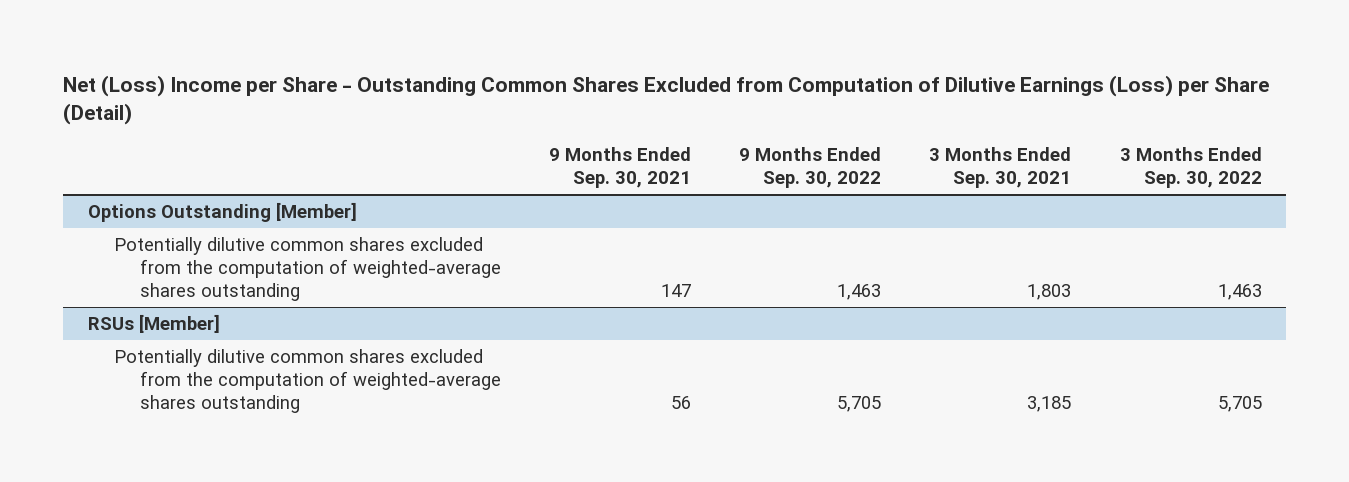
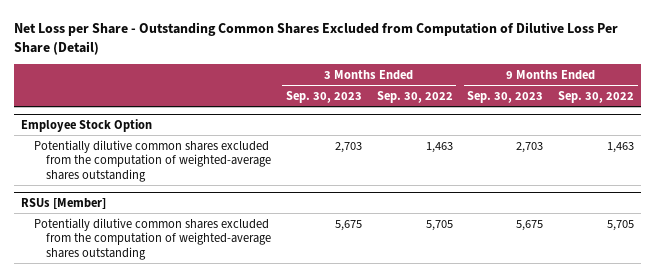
- Net (Loss) Income per Share - Outstanding Common Shares Excluded from Computation of Dilutive Earnings (Loss) per Share (Detail)
+ Net Loss per Share - Outstanding Common Shares Excluded from Computation of Dilutive Loss Per Share (Detail)
- | 9 Months Ended Sep. 30, 2021 | 9 Months Ended Sep. 30, 2022 | 3 Months Ended Sep. 30, 2021 | 3 Months Ended Sep. 30, 2022
+ | 3 Months Ended Sep. 30, 2023 | 3 Months Ended Sep. 30, 2022 | 9 Months Ended Sep. 30, 2023 | 9 Months Ended Sep. 30, 2022
- Options Outstanding [Member]
+ Employee Stock Option

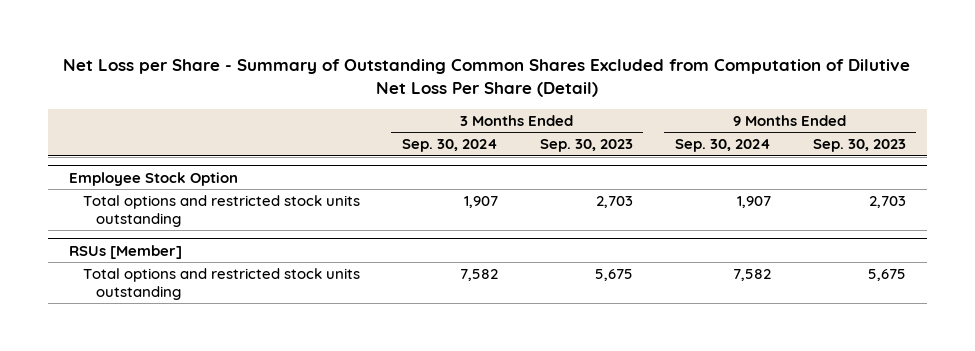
- Net Loss per Share - Outstanding Common Shares Excluded from Computation of Dilutive Loss Per Share (Detail)
+ Net Loss per Share - Summary of Outstanding Common Shares Excluded from Computation of Dilutive Net Loss Per Share (Detail)
- | 3 Months Ended Sep. 30, 2023 | 3 Months Ended Sep. 30, 2022 | 9 Months Ended Sep. 30, 2023 | 9 Months Ended Sep. 30, 2022
+ | 3 Months Ended Sep. 30, 2024 | 3 Months Ended Sep. 30, 2023 | 9 Months Ended Sep. 30, 2024 | 9 Months Ended Sep. 30, 2023
@ Employee Stock Option
- Potentially dilutive common shares excluded from the computation of weighted-average shares outstanding | 2,703 | 1,463 | 2,703 | 1,463
+ Total options and restricted stock units outstanding | 1,907 | 2,703 | 1,907 | 2,703
@ RSUs [Member]
- Potentially dilutive common shares excluded from the computation of weighted-average shares outstanding | 5,675 | 5,705 | 5,675 | 5,705
+ Total options and restricted stock units outstanding | 7,582 | 5,675 | 7,582 | 5,675

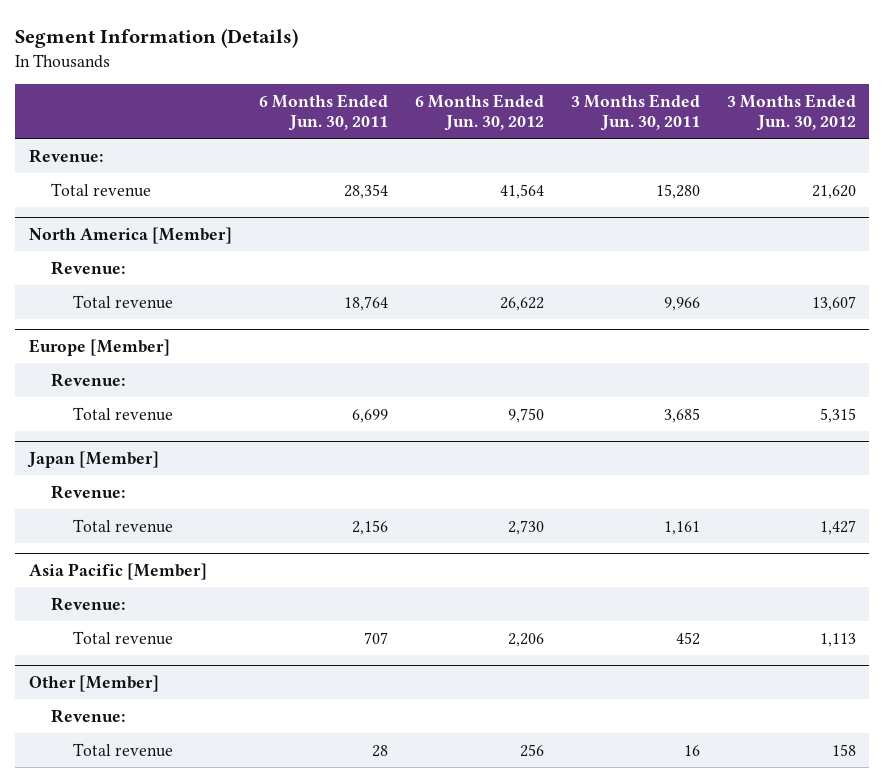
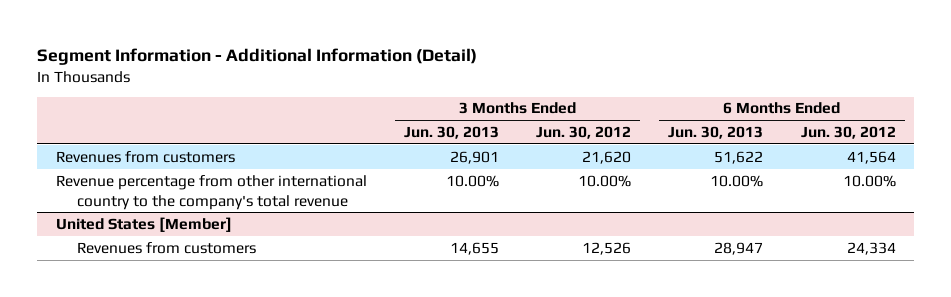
- Segment Information (Details)
+ Segment Information - Additional Information (Detail)
- | 6 Months Ended Jun. 30, 2011 | 6 Months Ended Jun. 30, 2012 | 3 Months Ended Jun. 30, 2011 | 3 Months Ended Jun. 30, 2012
+ | 3 Months Ended Jun. 30, 2013 | 3 Months Ended Jun. 30, 2012 | 6 Months Ended Jun. 30, 2013 | 6 Months Ended Jun. 30, 2012
- Revenue:
- Total revenue | 28,354 | 41,564 | 15,280 | 21,620
- North America [Member]
- Revenue:
- Total revenue | 18,764 | 26,622 | 9,966 | 13,607
- Europe [Member]
- Revenue:
- Total revenue | 6,699 | 9,750 | 3,685 | 5,315
- Japan [Member]
- Revenue:
- Total revenue | 2,156 | 2,730 | 1,161 | 1,427
- Asia Pacific [Member]
- Revenue:
- Total revenue | 707 | 2,206 | 452 | 1,113
- Other [Member]
- Revenue:
- Total revenue | 28 | 256 | 16 | 158
+ Revenues from customers | 26,901 | 21,620 | 51,622 | 41,564
+ Revenue percentage from other international country to the company's total revenue | 10.00% | 10.00% | 10.00% | 10.00%
+ United States [Member]
+ Revenues from customers | 14,655 | 12,526 | 28,947 | 24,334

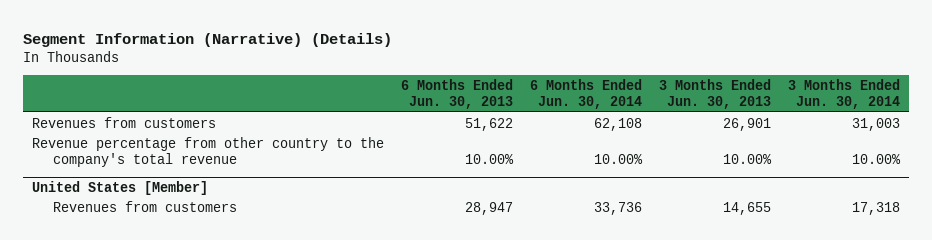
- Segment Information - Additional Information (Detail)
+ Segment Information (Narrative) (Details)
- | 3 Months Ended Jun. 30, 2013 | 3 Months Ended Jun. 30, 2012 | 6 Months Ended Jun. 30, 2013 | 6 Months Ended Jun. 30, 2012
+ | 6 Months Ended Jun. 30, 2013 | 6 Months Ended Jun. 30, 2014 | 3 Months Ended Jun. 30, 2013 | 3 Months Ended Jun. 30, 2014
- Revenue percentage from other international country to the company's total revenue | 10.00% | 10.00% | 10.00% | 10.00%
+ Revenue percentage from other country to the company's total revenue | 10.00% | 10.00% | 10.00% | 10.00%

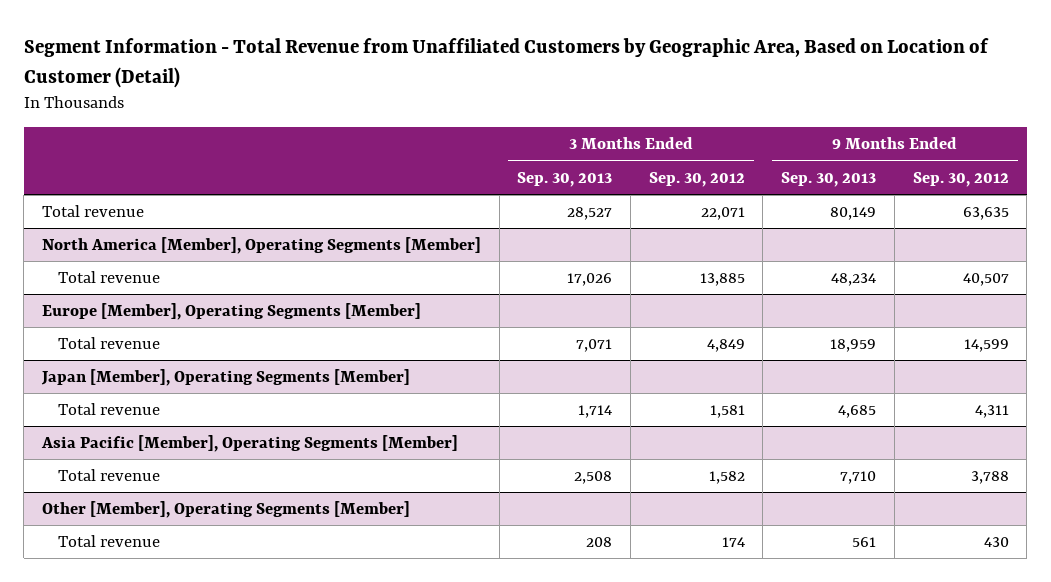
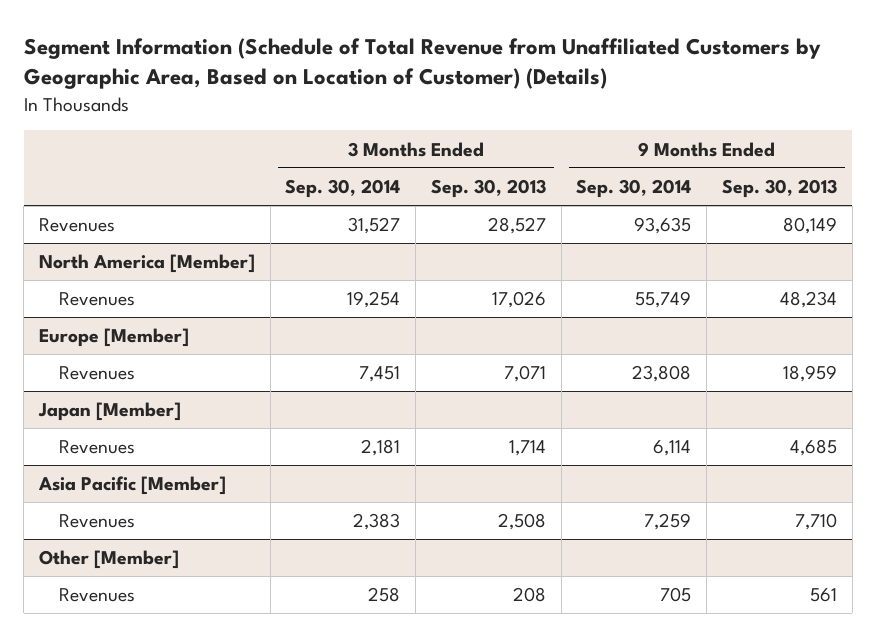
- Segment Information - Total Revenue from Unaffiliated Customers by Geographic Area, Based on Location of Customer (Detail)
+ Segment Information (Schedule of Total Revenue from Unaffiliated Customers by Geographic Area, Based on Location of Customer) (Details)
- | 3 Months Ended Sep. 30, 2013 | 3 Months Ended Sep. 30, 2012 | 9 Months Ended Sep. 30, 2013 | 9 Months Ended Sep. 30, 2012
+ | 3 Months Ended Sep. 30, 2014 | 3 Months Ended Sep. 30, 2013 | 9 Months Ended Sep. 30, 2014 | 9 Months Ended Sep. 30, 2013
- Total revenue | 28,527 | 22,071 | 80,149 | 63,635
- North America [Member], Operating Segments [Member]
- Total revenue | 17,026 | 13,885 | 48,234 | 40,507
- Europe [Member], Operating Segments [Member]
- Total revenue | 7,071 | 4,849 | 18,959 | 14,599
- Japan [Member], Operating Segments [Member]
- Total revenue | 1,714 | 1,581 | 4,685 | 4,311
- Asia Pacific [Member], Operating Segments [Member]
- Total revenue | 2,508 | 1,582 | 7,710 | 3,788
- Other [Member], Operating Segments [Member]
- Total revenue | 208 | 174 | 561 | 430
+ Revenues | 31,527 | 28,527 | 93,635 | 80,149
+ North America [Member]
+ Revenues | 19,254 | 17,026 | 55,749 | 48,234
+ Europe [Member]
+ Revenues | 7,451 | 7,071 | 23,808 | 18,959
+ Japan [Member]
+ Revenues | 2,181 | 1,714 | 6,114 | 4,685
+ Asia Pacific [Member]
+ Revenues | 2,383 | 2,508 | 7,259 | 7,710
+ Other [Member]
+ Revenues | 258 | 208 | 705 | 561

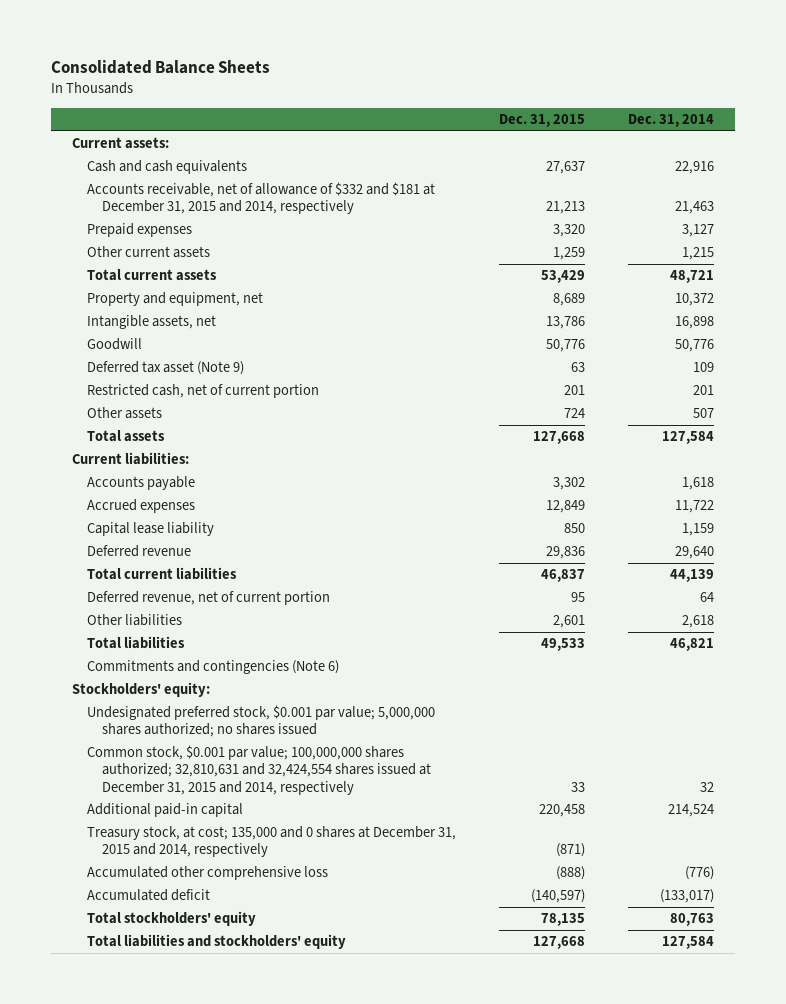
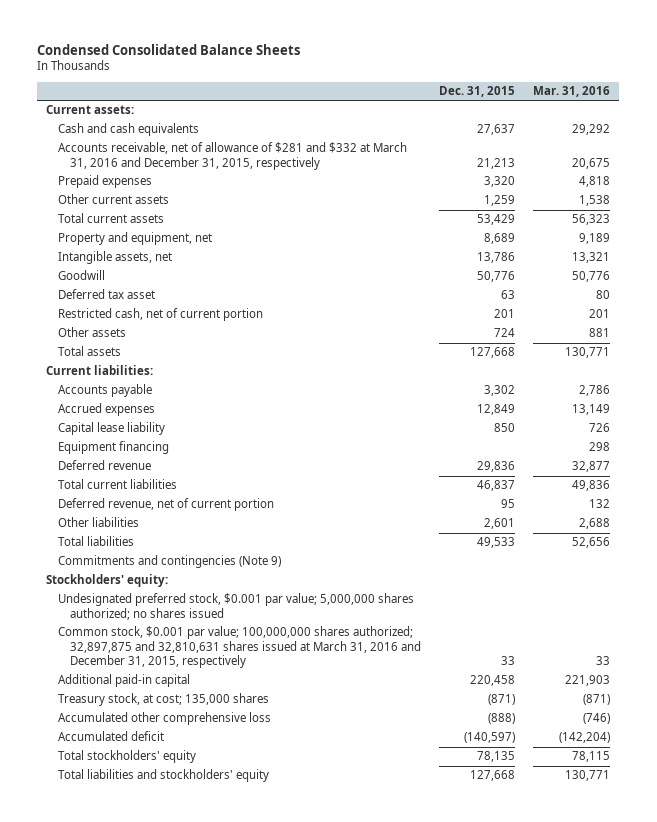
- Consolidated Balance Sheets
+ Condensed Consolidated Balance Sheets
- | Dec. 31, 2015 | Dec. 31, 2014
+ | Dec. 31, 2015 | Mar. 31, 2016
- Accounts receivable, net of allowance of $332 and $181 at December 31, 2015 and 2014, respectively | 21,213 | 21,463
+ Accounts receivable, net of allowance of $281 and $332 at March 31, 2016 and December 31, 2015, respectively | 21,213 | 20,675
- Deferred tax asset (Note 9) | 63 | 109
+ Deferred tax asset | 63 | 80
+ Equipment financing | | 298
- Commitments and contingencies (Note 6)
+ Commitments and contingencies (Note 9)
- Common stock, $0.001 par value; 100,000,000 shares authorized; 32,810,631 and 32,424,554 shares issued at December 31, 2015 and 2014, respectively | 33 | 32
+ Common stock, $0.001 par value; 100,000,000 shares authorized; 32,897,875 and 32,810,631 shares issued at March 31, 2016 and December 31, 2015, respectively | 33 | 33
- Treasury stock, at cost; 135,000 and 0 shares at December 31, 2015 and 2014, respectively | (871) |
+ Treasury stock, at cost; 135,000 shares | (871) | (871)

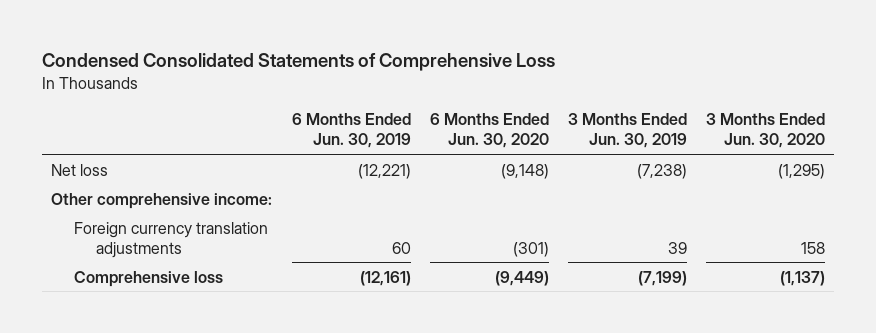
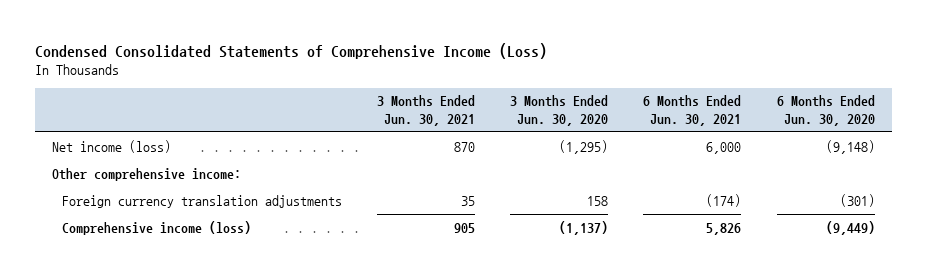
- Condensed Consolidated Statements of Comprehensive Loss
+ Condensed Consolidated Statements of Comprehensive Income (Loss)
- | 6 Months Ended Jun. 30, 2019 | 6 Months Ended Jun. 30, 2020 | 3 Months Ended Jun. 30, 2019 | 3 Months Ended Jun. 30, 2020
+ | 3 Months Ended Jun. 30, 2021 | 3 Months Ended Jun. 30, 2020 | 6 Months Ended Jun. 30, 2021 | 6 Months Ended Jun. 30, 2020
- Net loss | (12,221) | (9,148) | (7,238) | (1,295)
+ Net income (loss) | 870 | (1,295) | 6,000 | (9,148)
- Comprehensive loss | (12,161) | (9,449) | (7,199) | (1,137)
+ Comprehensive income (loss) | 905 | (1,137) | 5,826 | (9,449)

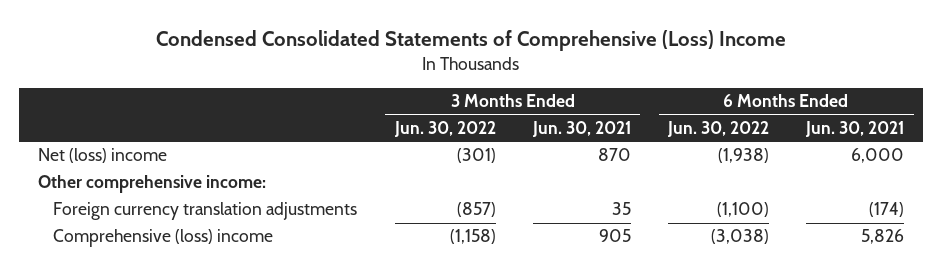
- Condensed Consolidated Statements of Comprehensive Income (Loss)
+ Condensed Consolidated Statements of Comprehensive (Loss) Income
- | 3 Months Ended Jun. 30, 2021 | 3 Months Ended Jun. 30, 2020 | 6 Months Ended Jun. 30, 2021 | 6 Months Ended Jun. 30, 2020
+ | 3 Months Ended Jun. 30, 2022 | 3 Months Ended Jun. 30, 2021 | 6 Months Ended Jun. 30, 2022 | 6 Months Ended Jun. 30, 2021
- Net income (loss) | 870 | (1,295) | 6,000 | (9,148)
+ Net (loss) income | (301) | 870 | (1,938) | 6,000
- Comprehensive income (loss) | 905 | (1,137) | 5,826 | (9,449)
+ Comprehensive (loss) income | (1,158) | 905 | (3,038) | 5,826

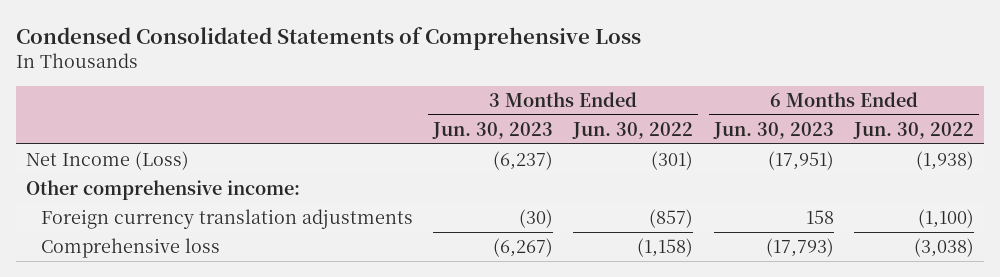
- Condensed Consolidated Statements of Comprehensive (Loss) Income
+ Condensed Consolidated Statements of Comprehensive Loss
- | 3 Months Ended Jun. 30, 2022 | 3 Months Ended Jun. 30, 2021 | 6 Months Ended Jun. 30, 2022 | 6 Months Ended Jun. 30, 2021
+ | 3 Months Ended Jun. 30, 2023 | 3 Months Ended Jun. 30, 2022 | 6 Months Ended Jun. 30, 2023 | 6 Months Ended Jun. 30, 2022
- Net (loss) income | (301) | 870 | (1,938) | 6,000
+ Net Income (Loss) | (6,237) | (301) | (17,951) | (1,938)
- Comprehensive (loss) income | (1,158) | 905 | (3,038) | 5,826
+ Comprehensive loss | (6,267) | (1,158) | (17,793) | (3,038)

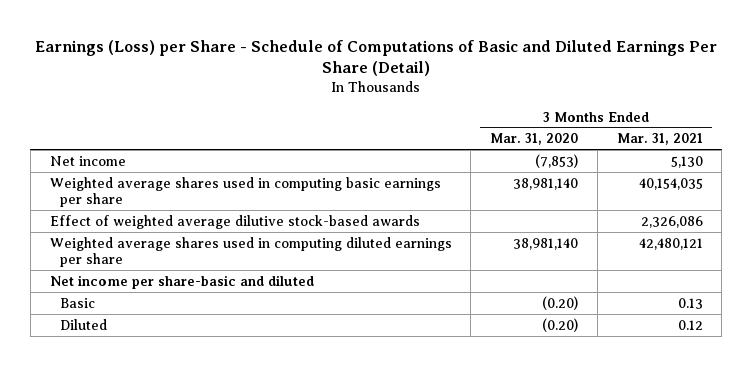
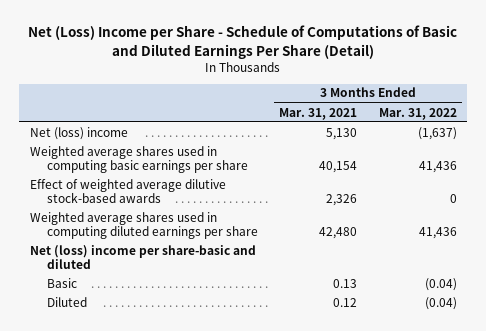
- Earnings (Loss) per Share - Schedule of Computations of Basic and Diluted Earnings Per Share (Detail)
+ Net (Loss) Income per Share - Schedule of Computations of Basic and Diluted Earnings Per Share (Detail)
- | 3 Months Ended Mar. 31, 2020 | 3 Months Ended Mar. 31, 2021
+ | 3 Months Ended Mar. 31, 2021 | 3 Months Ended Mar. 31, 2022
- Net income | (7,853) | 5,130
- Weighted average shares used in computing basic earnings per share | 38,981,140 | 40,154,035
- Effect of weighted average dilutive stock-based awards | | 2,326,086
- Weighted average shares used in computing diluted earnings per share | 38,981,140 | 42,480,121
- Net income per share-basic and diluted
+ Net (loss) income | 5,130 | (1,637)
+ Weighted average shares used in computing basic earnings per share | 40,154 | 41,436
+ Effect of weighted average dilutive stock-based awards | 2,326 | 0
+ Weighted average shares used in computing diluted earnings per share | 42,480 | 41,436
+ Net (loss) income per share-basic and diluted

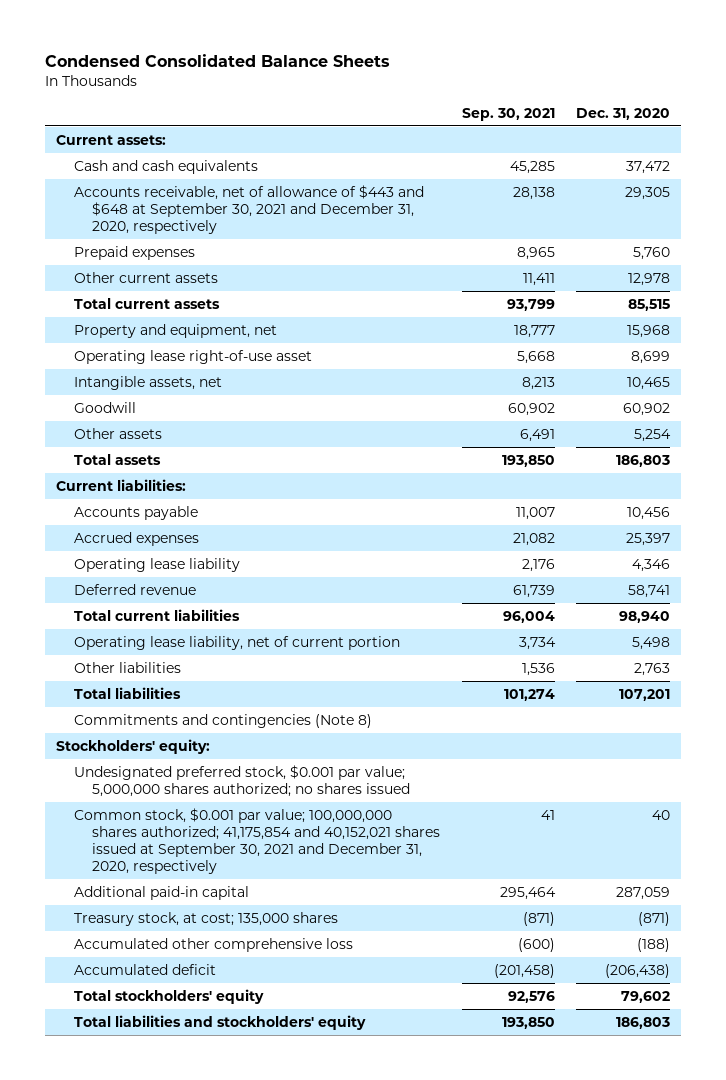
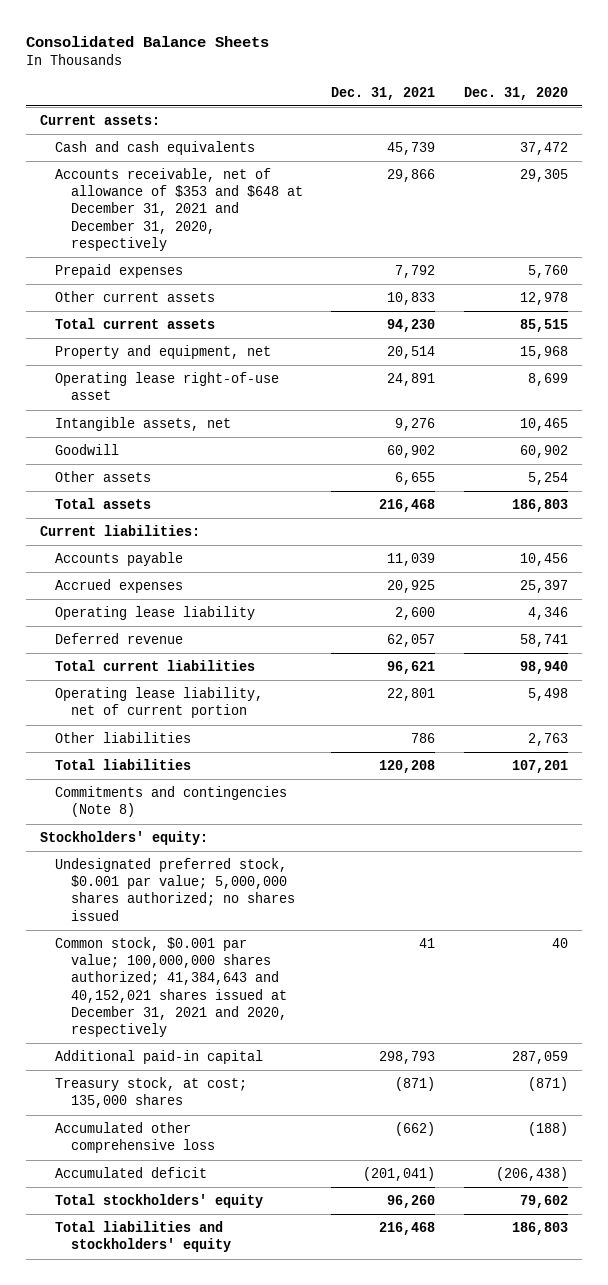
- Condensed Consolidated Balance Sheets
+ Consolidated Balance Sheets
- | Sep. 30, 2021 | Dec. 31, 2020
+ | Dec. 31, 2021 | Dec. 31, 2020
- Accounts receivable, net of allowance of $443 and $648 at September 30, 2021 and December 31, 2020, respectively | 28,138 | 29,305
+ Accounts receivable, net of allowance of $353 and $648 at December 31, 2021 and December 31, 2020, respectively | 29,866 | 29,305
- Common stock, $0.001 par value; 100,000,000 shares authorized; 41,175,854 and 40,152,021 shares issued at September 30, 2021 and December 31, 2020, respectively | 41 | 40
+ Common stock, $0.001 par value; 100,000,000 shares authorized; 41,384,643 and 40,152,021 shares issued at December 31, 2021 and 2020, respectively | 41 | 40

